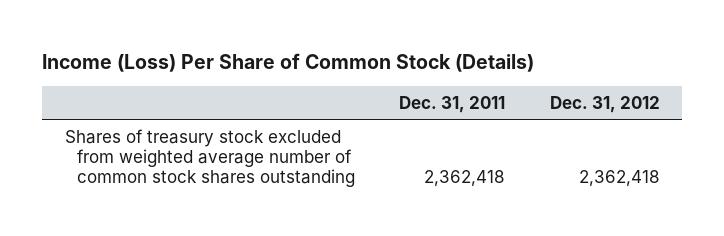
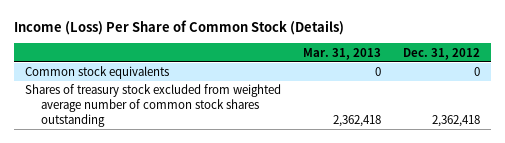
- | Dec. 31, 2011 | Dec. 31, 2012
+ | Mar. 31, 2013 | Dec. 31, 2012
+ Common stock equivalents | 0 | 0

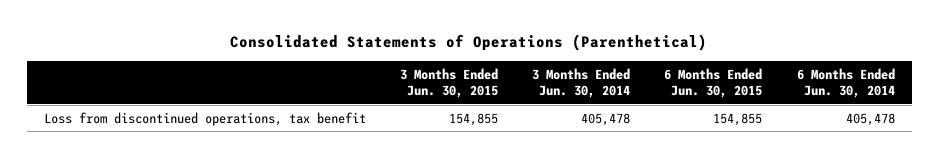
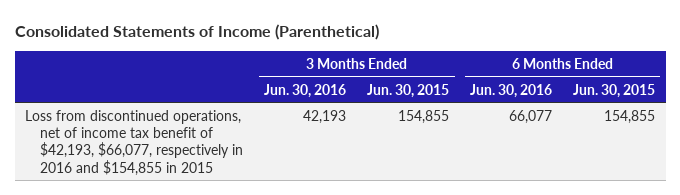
- Consolidated Statements of Operations (Parenthetical)
+ Consolidated Statements of Income (Parenthetical)
- | 3 Months Ended Jun. 30, 2015 | 3 Months Ended Jun. 30, 2014 | 6 Months Ended Jun. 30, 2015 | 6 Months Ended Jun. 30, 2014
+ | 3 Months Ended Jun. 30, 2016 | 3 Months Ended Jun. 30, 2015 | 6 Months Ended Jun. 30, 2016 | 6 Months Ended Jun. 30, 2015
- Loss from discontinued operations, tax benefit | 154,855 | 405,478 | 154,855 | 405,478
+ Loss from discontinued operations, net of income tax benefit of $42,193, $66,077, respectively in 2016 and $154,855 in 2015 | 42,193 | 154,855 | 66,077 | 154,855

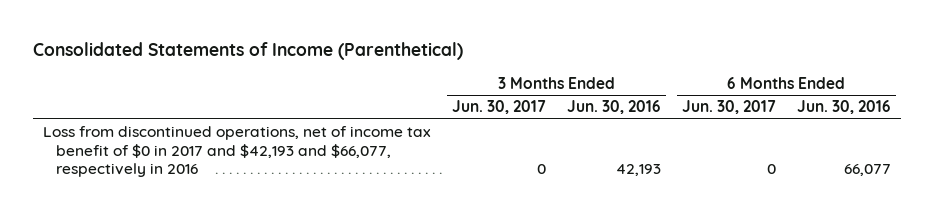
- | 3 Months Ended Jun. 30, 2016 | 3 Months Ended Jun. 30, 2015 | 6 Months Ended Jun. 30, 2016 | 6 Months Ended Jun. 30, 2015
+ | 3 Months Ended Jun. 30, 2017 | 3 Months Ended Jun. 30, 2016 | 6 Months Ended Jun. 30, 2017 | 6 Months Ended Jun. 30, 2016
- Loss from discontinued operations, net of income tax benefit of $42,193, $66,077, respectively in 2016 and $154,855 in 2015 | 42,193 | 154,855 | 66,077 | 154,855
+ Loss from discontinued operations, net of income tax benefit of $0 in 2017 and $42,193 and $66,077, respectively in 2016 | 0 | 42,193 | 0 | 66,077

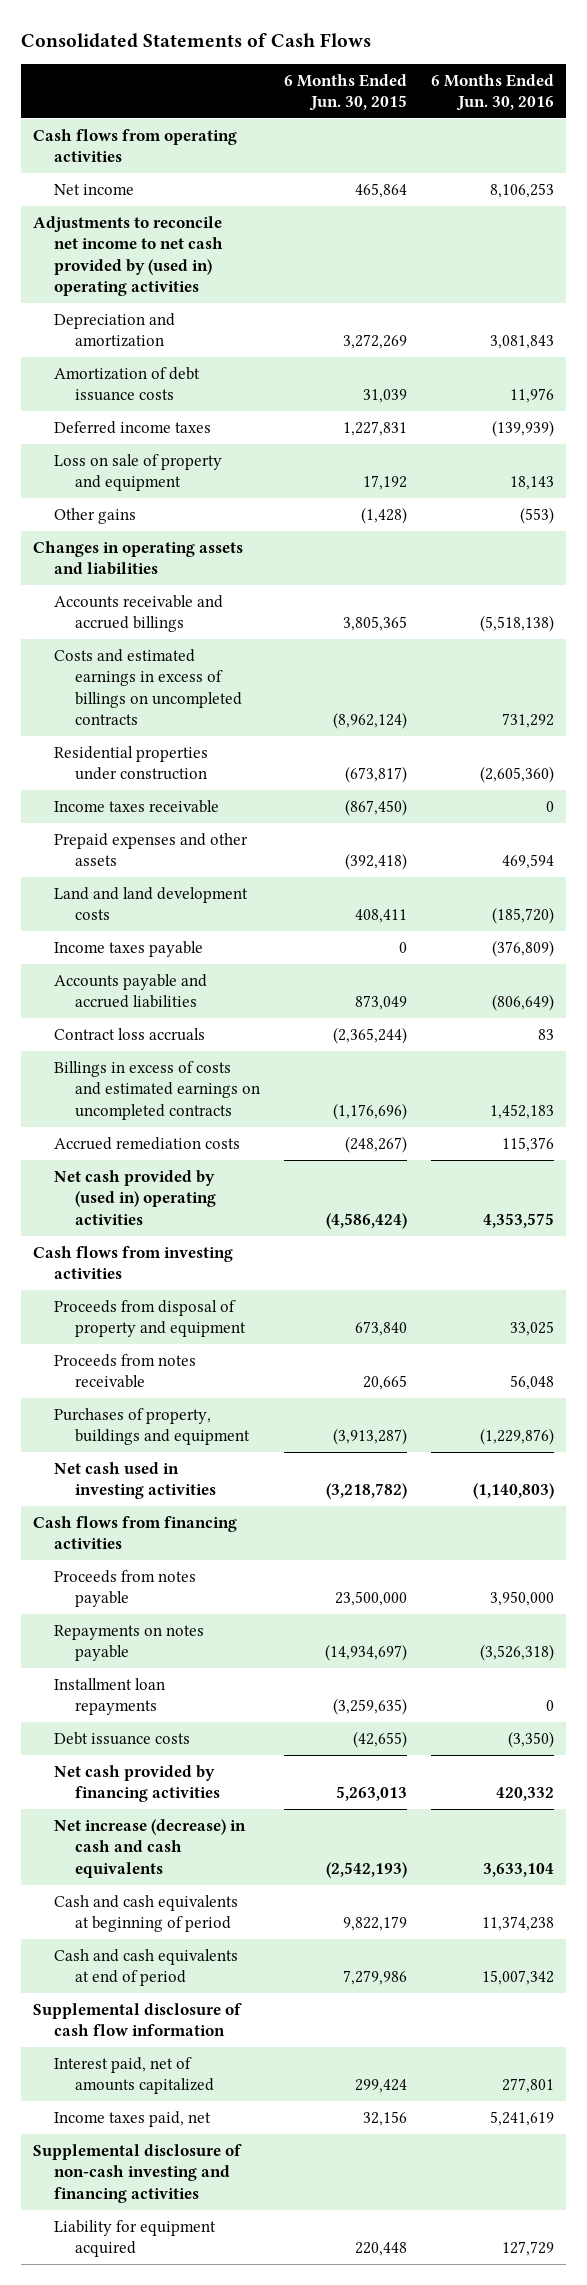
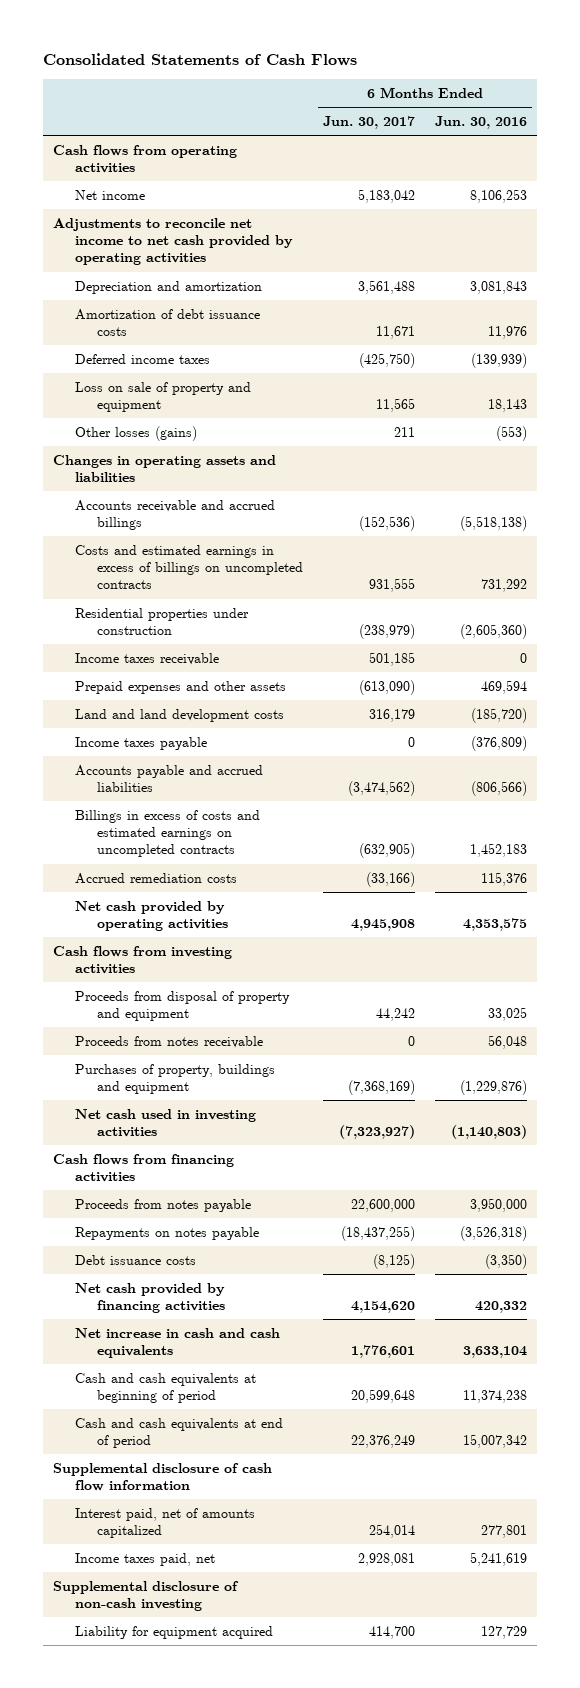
- | 6 Months Ended Jun. 30, 2015 | 6 Months Ended Jun. 30, 2016
+ | 6 Months Ended Jun. 30, 2017 | 6 Months Ended Jun. 30, 2016
- Adjustments to reconcile net income to net cash provided by (used in) operating activities
+ Adjustments to reconcile net income to net cash provided by operating activities
- Other gains | (1,428) | (553)
+ Other losses (gains) | 211 | (553)
- Accounts payable and accrued liabilities | 873,049 | (806,649)
- Contract loss accruals | (2,365,244) | 83
+ Accounts payable and accrued liabilities | (3,474,562) | (806,566)
- Net cash provided by (used in) operating activities | (4,586,424) | 4,353,575
+ Net cash provided by operating activities | 4,945,908 | 4,353,575
- Installment loan repayments | (3,259,635) | 0
- Net increase (decrease) in cash and cash equivalents | (2,542,193) | 3,633,104
+ Net increase in cash and cash equivalents | 1,776,601 | 3,633,104
- Supplemental disclosure of non-cash investing and financing activities
+ Supplemental disclosure of non-cash investing

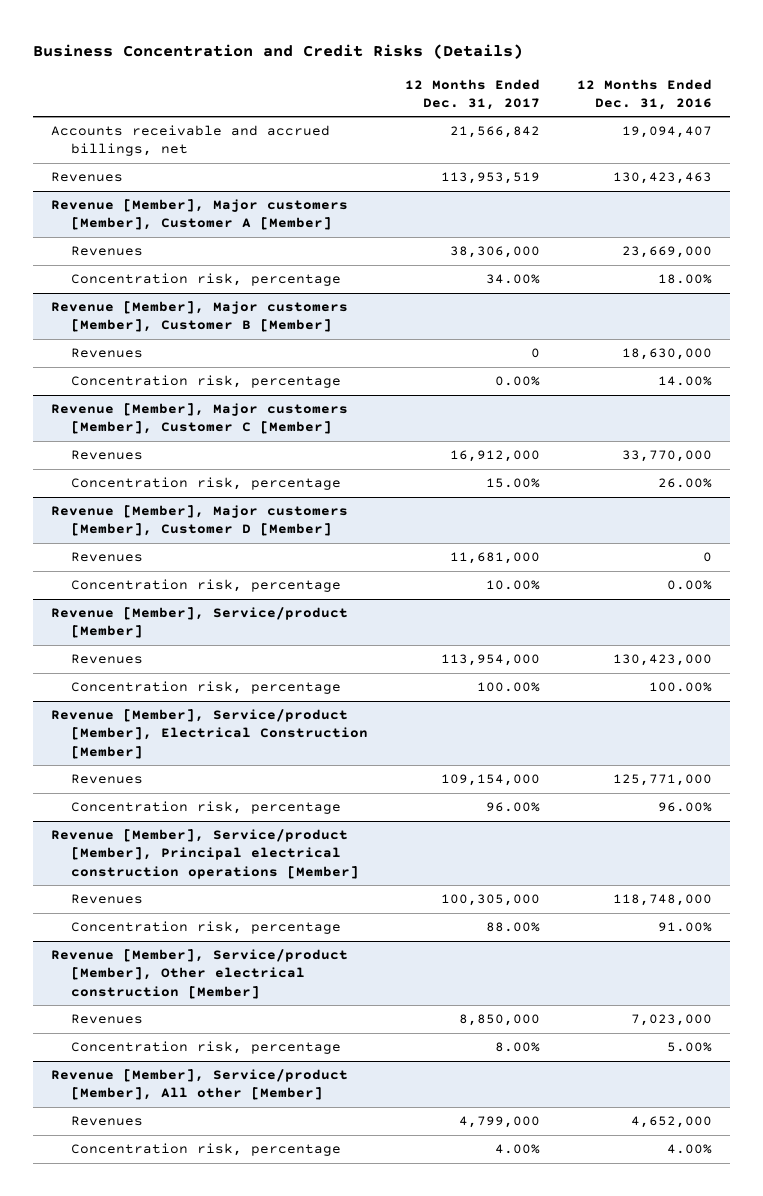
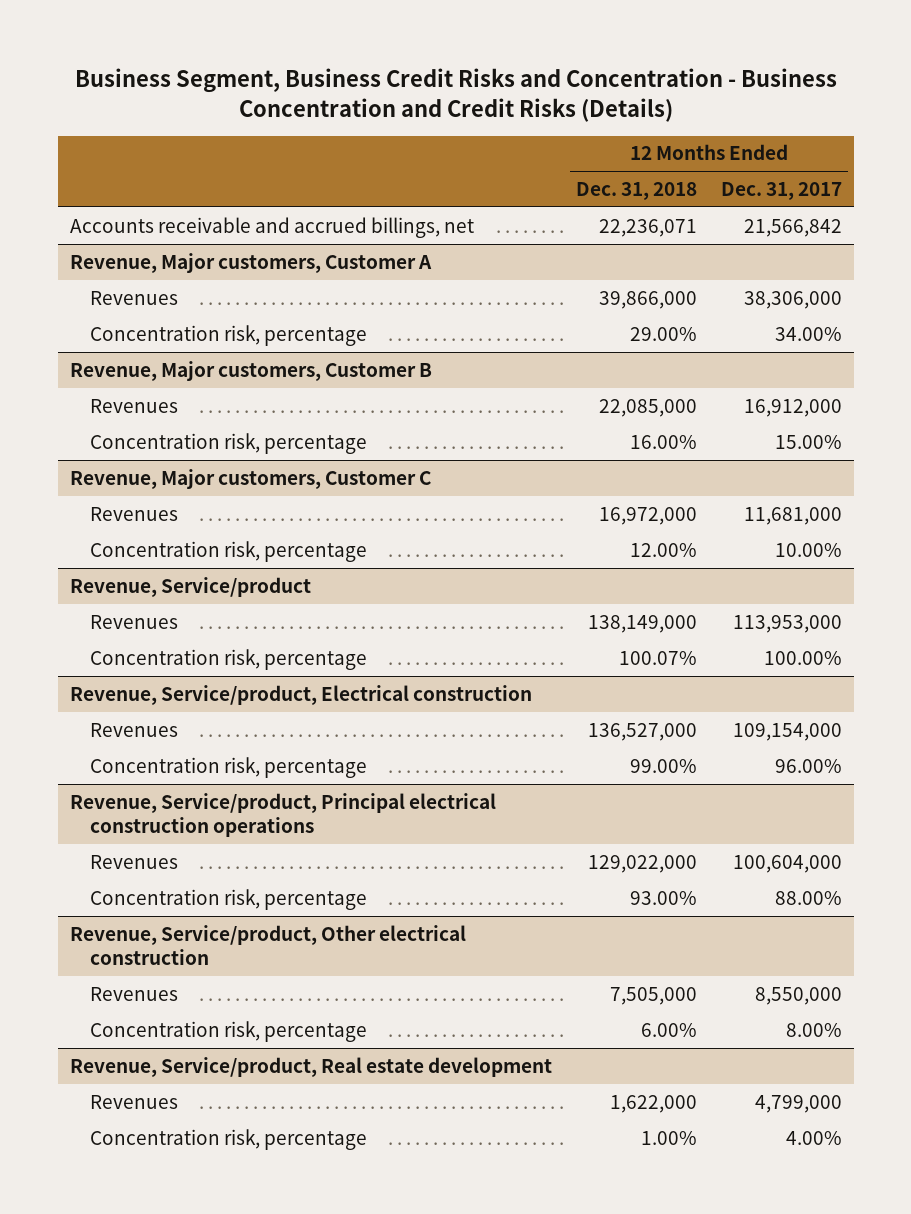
- Business Concentration and Credit Risks (Details)
+ Business Segment, Business Credit Risks and Concentration - Business Concentration and Credit Risks (Details)
- | 12 Months Ended Dec. 31, 2017 | 12 Months Ended Dec. 31, 2016
+ | 12 Months Ended Dec. 31, 2018 | 12 Months Ended Dec. 31, 2017
- Revenues | 113,953,519 | 130,423,463
- Revenue [Member], Major customers [Member], Customer A [Member]
+ Revenue, Major customers, Customer A
- Revenue [Member], Major customers [Member], Customer B [Member]
- Revenues | 0 | 18,630,000
- Concentration risk, percentage | 0.00% | 14.00%
- Revenue [Member], Major customers [Member], Customer C [Member]
+ Revenue, Major customers, Customer B
- Revenue [Member], Major customers [Member], Customer D [Member]
+ Revenue, Major customers, Customer C
- Revenue [Member], Service/product [Member]
- Revenues | 113,954,000 | 130,423,000
+ Revenue, Service/product
+ Revenues | 138,149,000 | 113,953,000
- Revenue [Member], Service/product [Member], Electrical Construction [Member]
+ Revenue, Service/product, Electrical construction
- Revenue [Member], Service/product [Member], Principal electrical construction operations [Member]
- Revenues | 100,305,000 | 118,748,000
+ Revenue, Service/product, Principal electrical construction operations
+ Revenues | 129,022,000 | 100,604,000
- Revenue [Member], Service/product [Member], Other electrical construction [Member]
- Revenues | 8,850,000 | 7,023,000
+ Revenue, Service/product, Other electrical construction
+ Revenues | 7,505,000 | 8,550,000
- Revenue [Member], Service/product [Member], All other [Member]
+ Revenue, Service/product, Real estate development

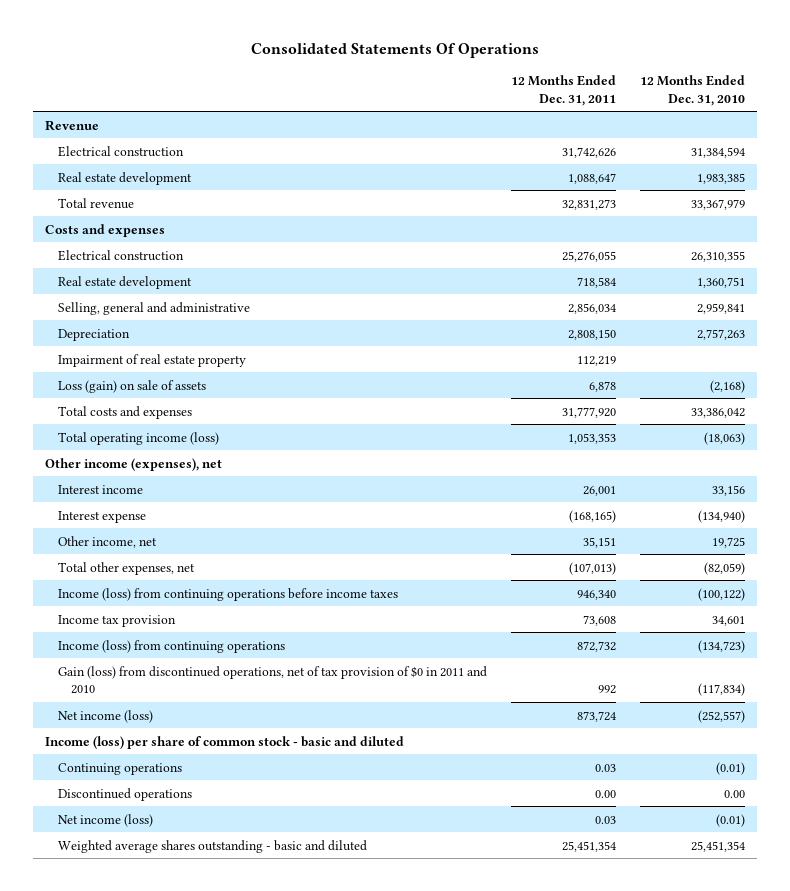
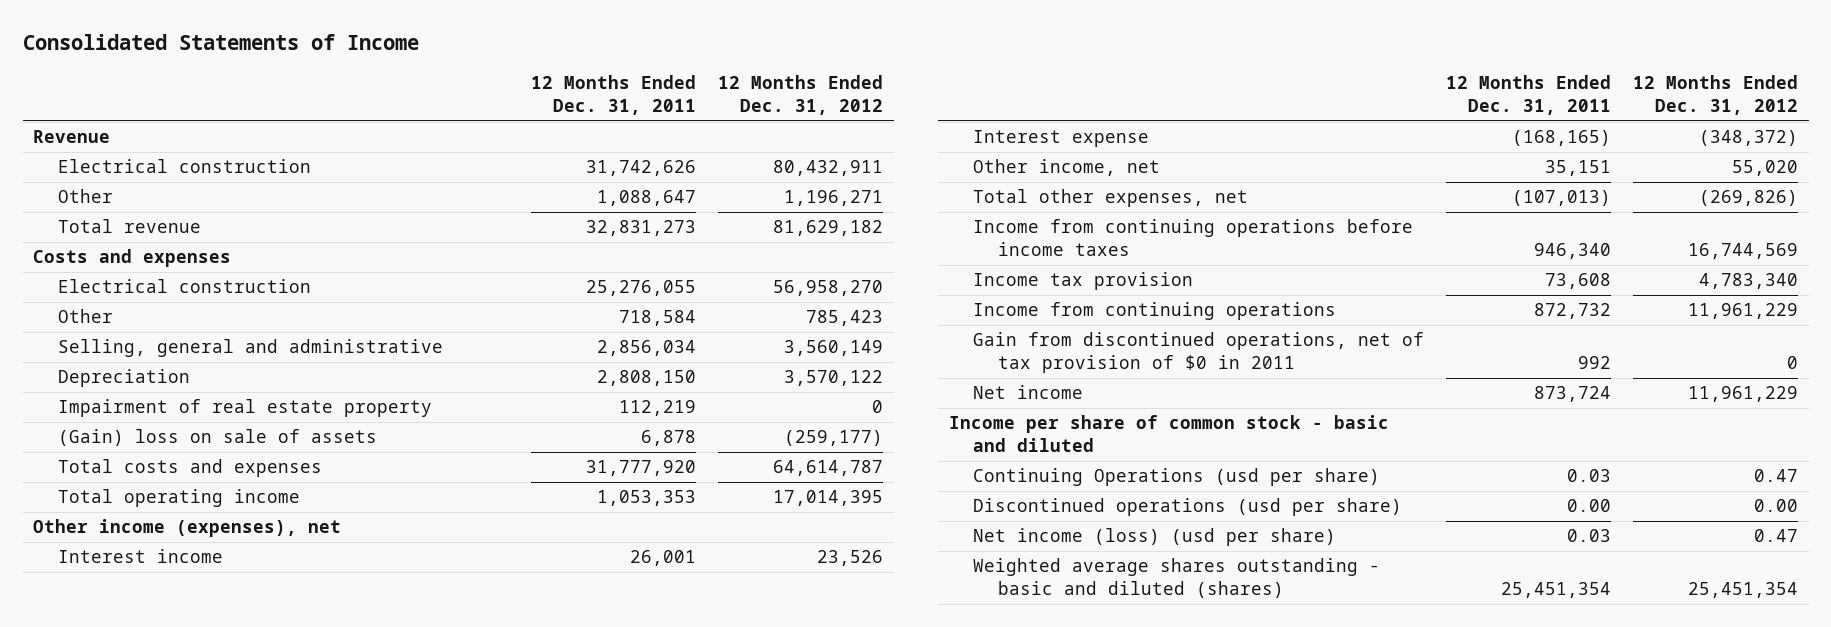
- Consolidated Statements Of Operations
+ Consolidated Statements of Income
- | 12 Months Ended Dec. 31, 2011 | 12 Months Ended Dec. 31, 2010
+ | 12 Months Ended Dec. 31, 2011 | 12 Months Ended Dec. 31, 2012
- Real estate development | 1,088,647 | 1,983,385
+ Other | 1,088,647 | 1,196,271
- Real estate development | 718,584 | 1,360,751
+ Other | 718,584 | 785,423
- Loss (gain) on sale of assets | 6,878 | (2,168)
+ (Gain) loss on sale of assets | 6,878 | (259,177)
- Total operating income (loss) | 1,053,353 | (18,063)
+ Total operating income | 1,053,353 | 17,014,395
- Income (loss) from continuing operations before income taxes | 946,340 | (100,122)
+ Income from continuing operations before income taxes | 946,340 | 16,744,569
- Income (loss) from continuing operations | 872,732 | (134,723)
- Gain (loss) from discontinued operations, net of tax provision of $0 in 2011 and 2010 | 992 | (117,834)
- Net income (loss) | 873,724 | (252,557)
- Income (loss) per share of common stock - basic and diluted
- Continuing operations | 0.03 | (0.01)
- Discontinued operations | 0.00 | 0.00
- Net income (loss) | 0.03 | (0.01)
- Weighted average shares outstanding - basic and diluted | 25,451,354 | 25,451,354
+ Income from continuing operations | 872,732 | 11,961,229
+ Gain from discontinued operations, net of tax provision of $0 in 2011 | 992 | 0
+ Net income | 873,724 | 11,961,229
+ Income per share of common stock - basic and diluted
+ Continuing Operations (usd per share) | 0.03 | 0.47
+ Discontinued operations (usd per share) | 0.00 | 0.00
+ Net income (loss) (usd per share) | 0.03 | 0.47
+ Weighted average shares outstanding - basic and diluted (shares) | 25,451,354 | 25,451,354

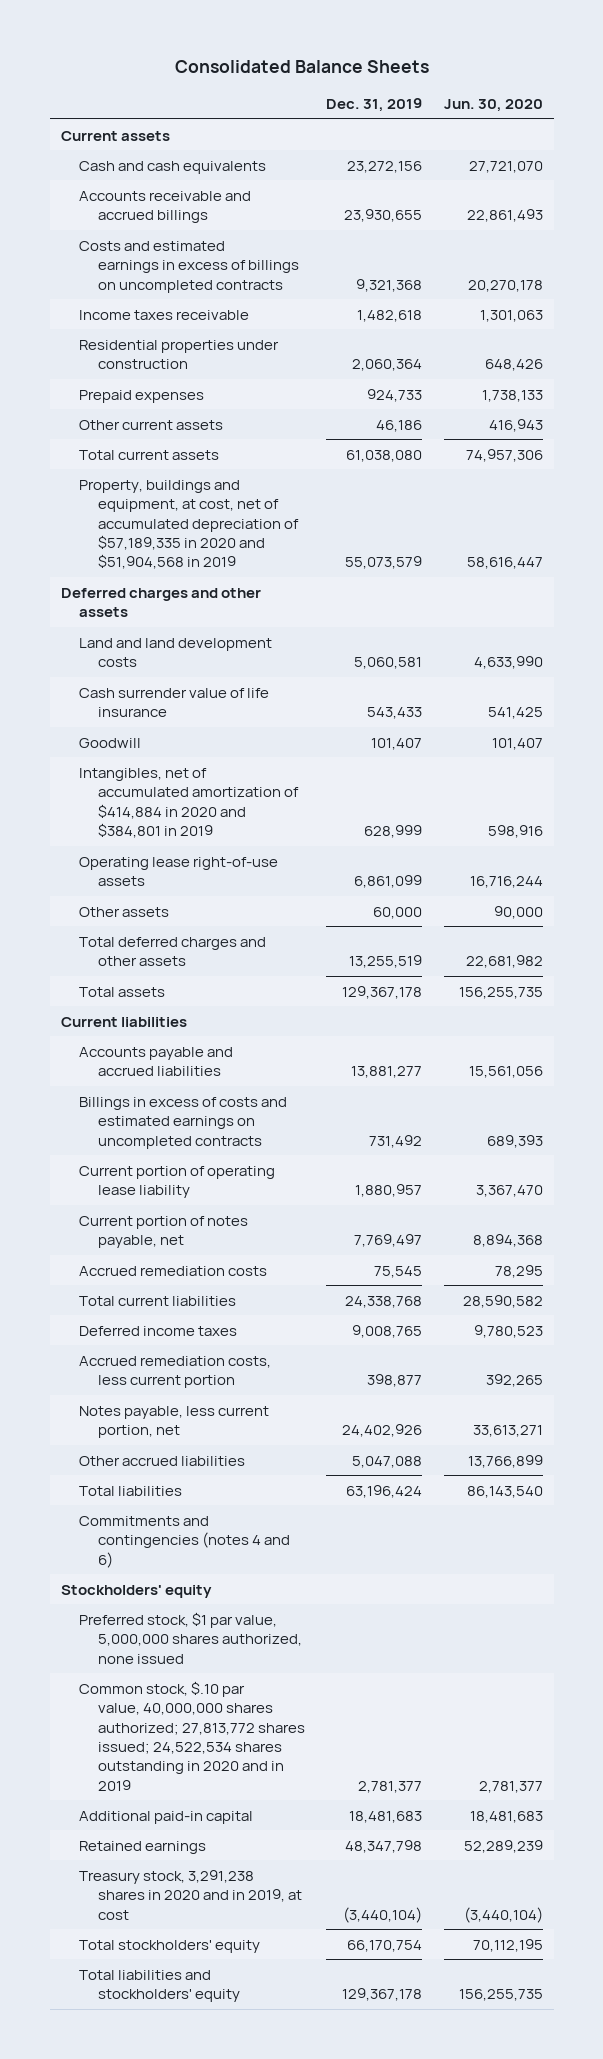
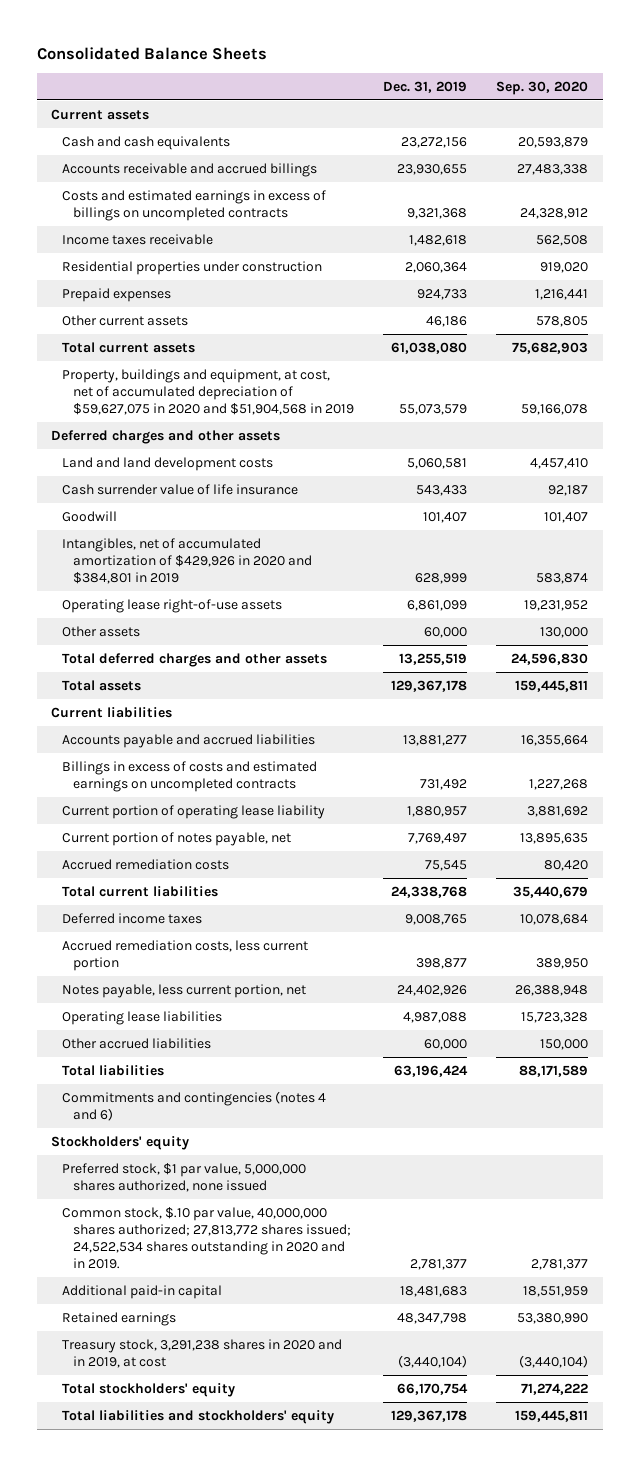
- | Dec. 31, 2019 | Jun. 30, 2020
+ | Dec. 31, 2019 | Sep. 30, 2020
- Property, buildings and equipment, at cost, net of accumulated depreciation of $57,189,335 in 2020 and $51,904,568 in 2019 | 55,073,579 | 58,616,447
+ Property, buildings and equipment, at cost, net of accumulated depreciation of $59,627,075 in 2020 and $51,904,568 in 2019 | 55,073,579 | 59,166,078
- Intangibles, net of accumulated amortization of $414,884 in 2020 and $384,801 in 2019 | 628,999 | 598,916
+ Intangibles, net of accumulated amortization of $429,926 in 2020 and $384,801 in 2019 | 628,999 | 583,874
- Other accrued liabilities | 5,047,088 | 13,766,899
+ Operating lease liabilities | 4,987,088 | 15,723,328
+ Other accrued liabilities | 60,000 | 150,000
- Common stock, $.10 par value, 40,000,000 shares authorized; 27,813,772 shares issued; 24,522,534 shares outstanding in 2020 and in 2019 | 2,781,377 | 2,781,377
+ Common stock, $.10 par value, 40,000,000 shares authorized; 27,813,772 shares issued; 24,522,534 shares outstanding in 2020 and in 2019. | 2,781,377 | 2,781,377

